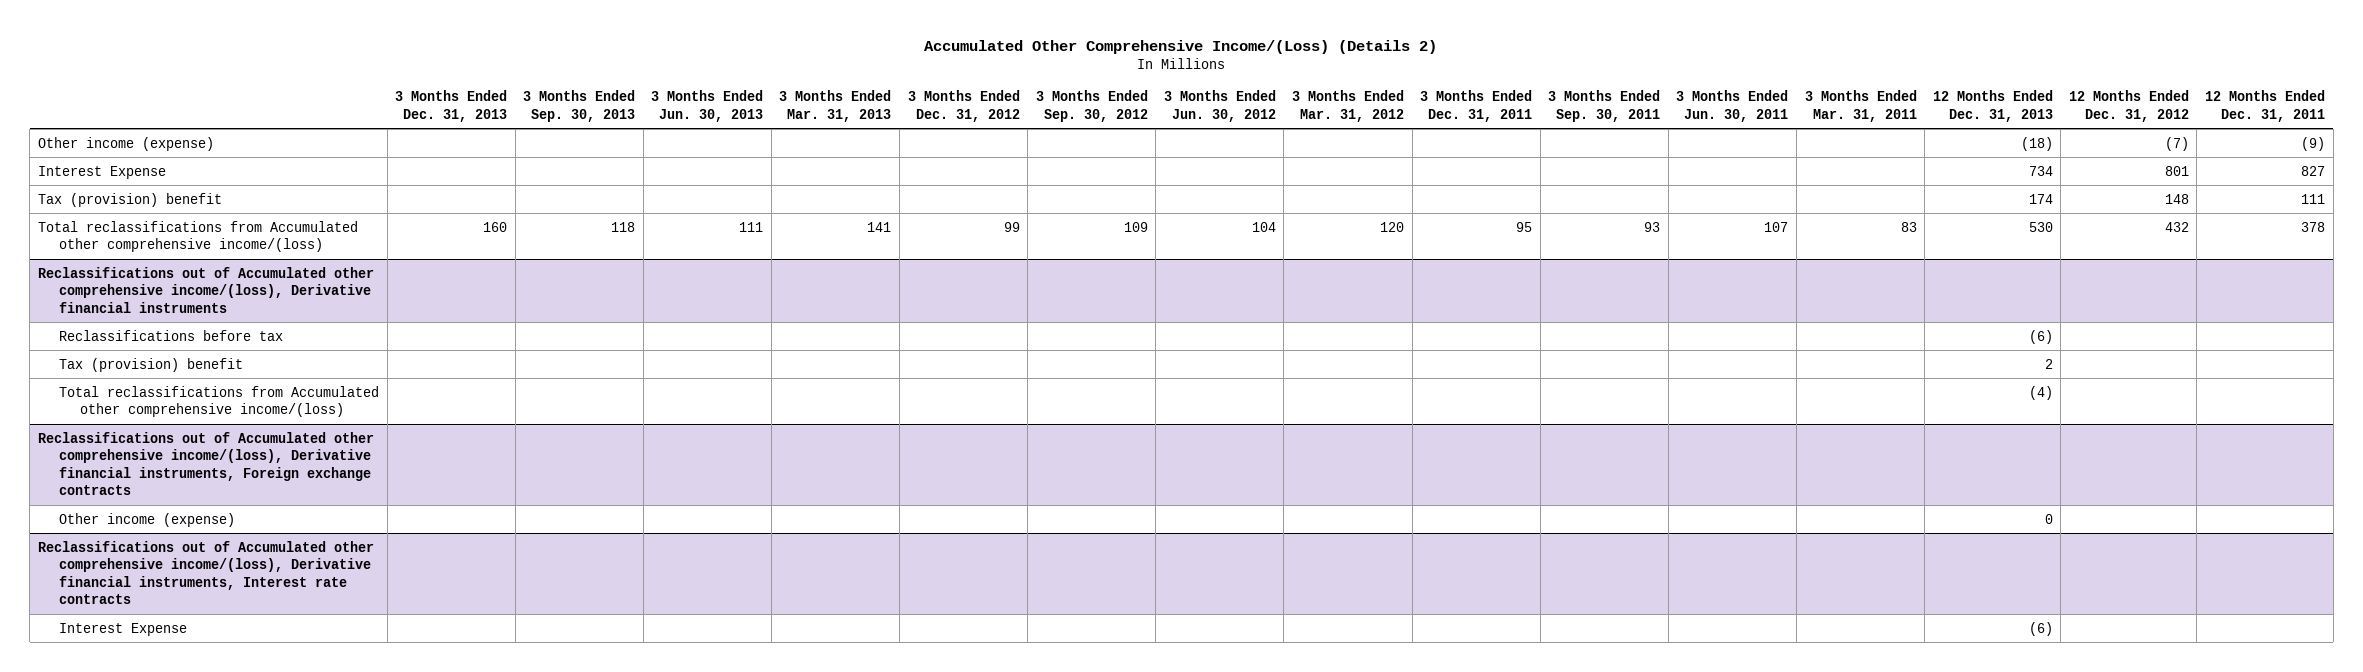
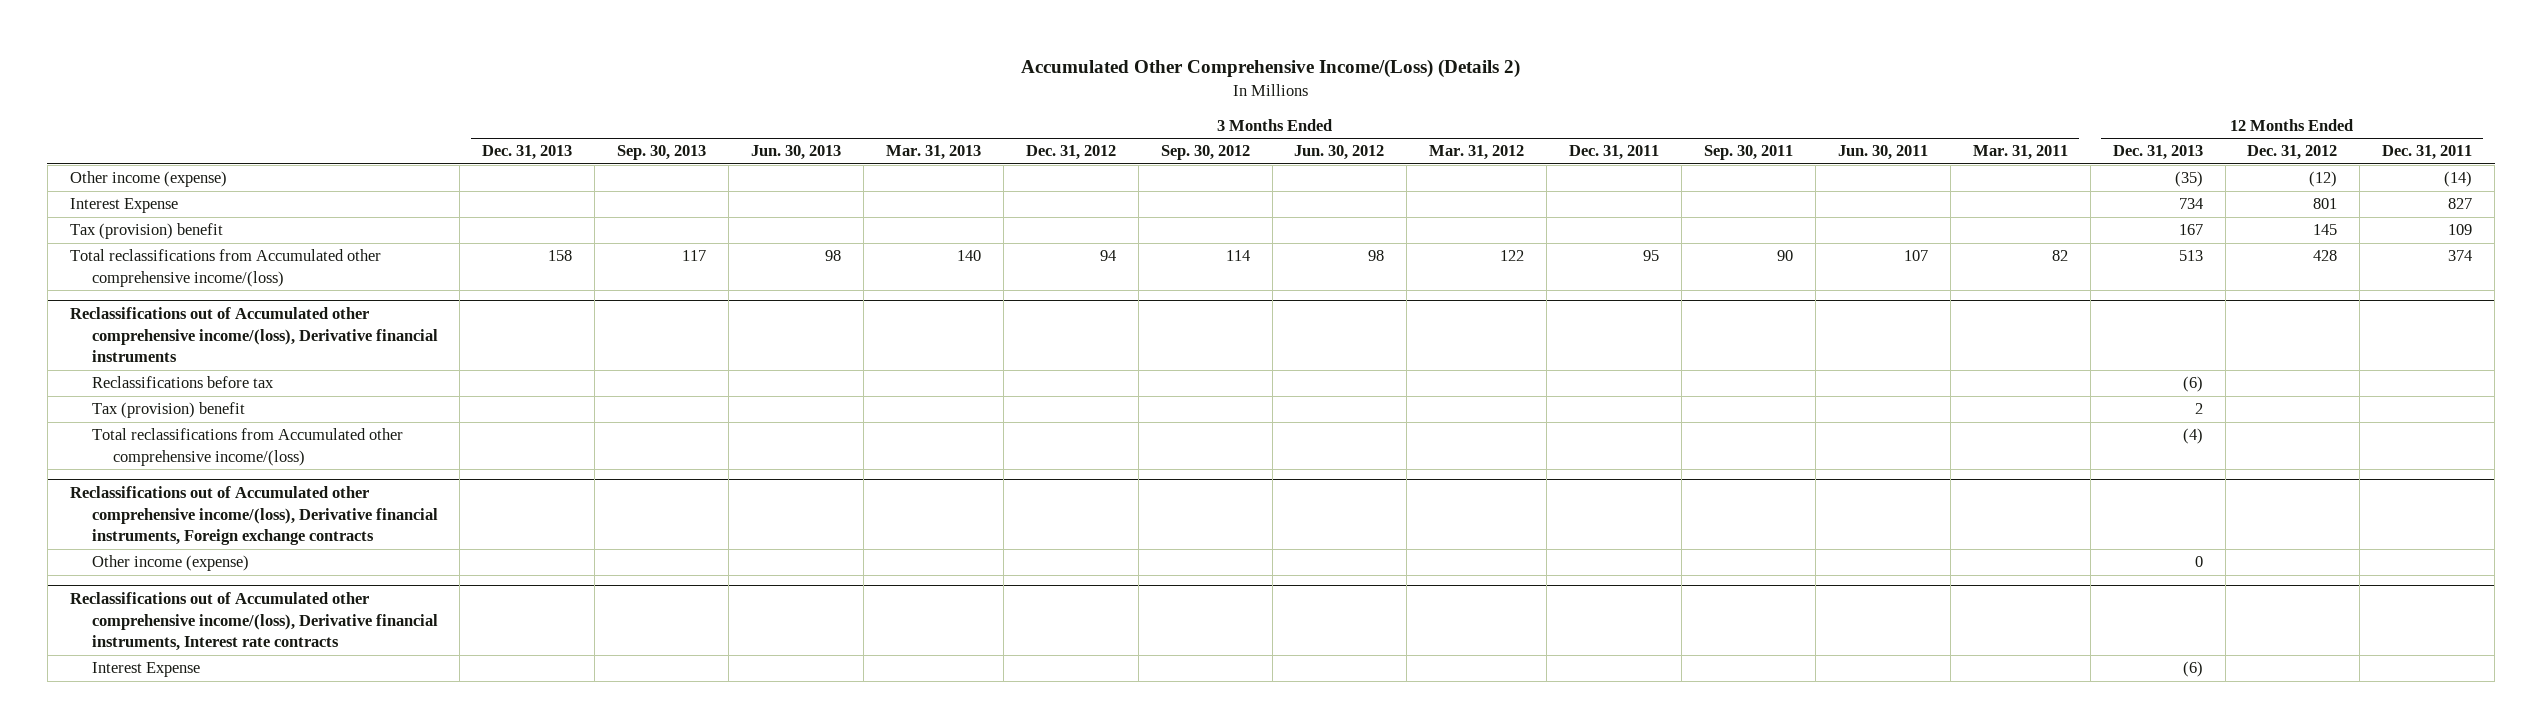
- Other income (expense) | | | | | | | | | | | | | (18) | (7) | (9)
+ Other income (expense) | | | | | | | | | | | | | (35) | (12) | (14)
- Tax (provision) benefit | | | | | | | | | | | | | 174 | 148 | 111
- Total reclassifications from Accumulated other comprehensive income/(loss) | 160 | 118 | 111 | 141 | 99 | 109 | 104 | 120 | 95 | 93 | 107 | 83 | 530 | 432 | 378
+ Tax (provision) benefit | | | | | | | | | | | | | 167 | 145 | 109
+ Total reclassifications from Accumulated other comprehensive income/(loss) | 158 | 117 | 98 | 140 | 94 | 114 | 98 | 122 | 95 | 90 | 107 | 82 | 513 | 428 | 374

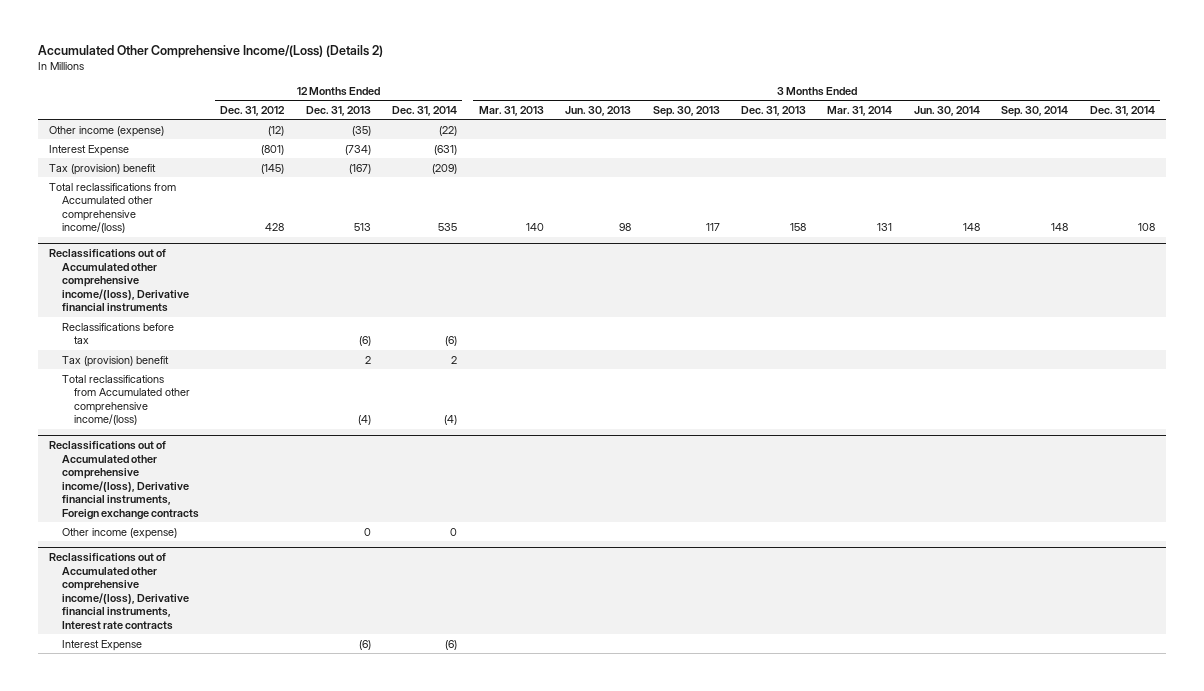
- | 3 Months Ended Dec. 31, 2013 | 3 Months Ended Sep. 30, 2013 | 3 Months Ended Jun. 30, 2013 | 3 Months Ended Mar. 31, 2013 | 3 Months Ended Dec. 31, 2012 | 3 Months Ended Sep. 30, 2012 | 3 Months Ended Jun. 30, 2012 | 3 Months Ended Mar. 31, 2012 | 3 Months Ended Dec. 31, 2011 | 3 Months Ended Sep. 30, 2011 | 3 Months Ended Jun. 30, 2011 | 3 Months Ended Mar. 31, 2011 | 12 Months Ended Dec. 31, 2013 | 12 Months Ended Dec. 31, 2012 | 12 Months Ended Dec. 31, 2011
+ | 12 Months Ended Dec. 31, 2012 | 12 Months Ended Dec. 31, 2013 | 12 Months Ended Dec. 31, 2014 | 3 Months Ended Mar. 31, 2013 | 3 Months Ended Jun. 30, 2013 | 3 Months Ended Sep. 30, 2013 | 3 Months Ended Dec. 31, 2013 | 3 Months Ended Mar. 31, 2014 | 3 Months Ended Jun. 30, 2014 | 3 Months Ended Sep. 30, 2014 | 3 Months Ended Dec. 31, 2014
- Interest Expense | | | | | | | | | | | | | 734 | 801 | 827
- Tax (provision) benefit | | | | | | | | | | | | | 167 | 145 | 109
+ Interest Expense | (801) | (734) | (631) | | | | | | | |
+ Tax (provision) benefit | (145) | (167) | (209) | | | | | | | |

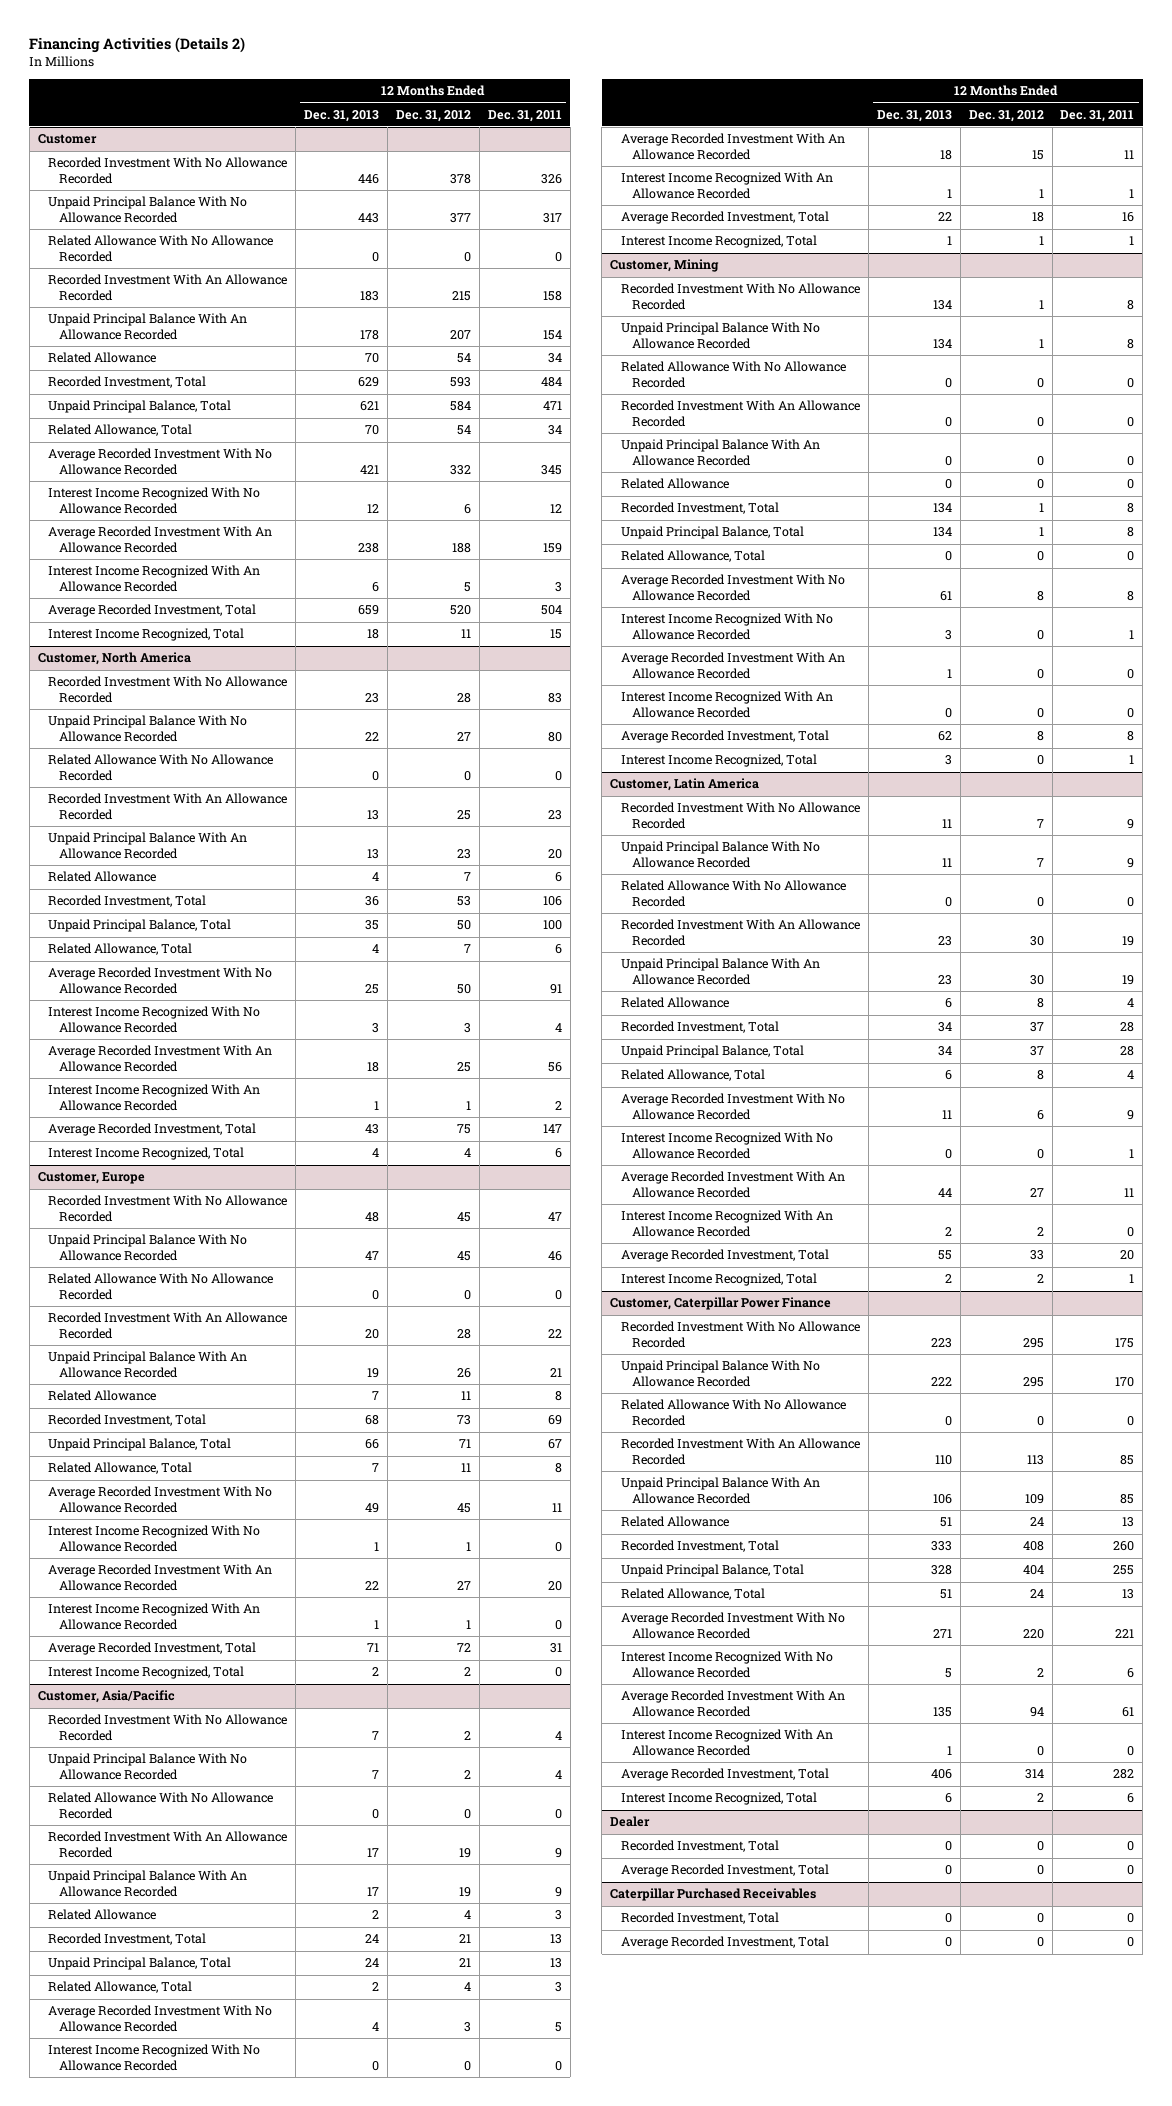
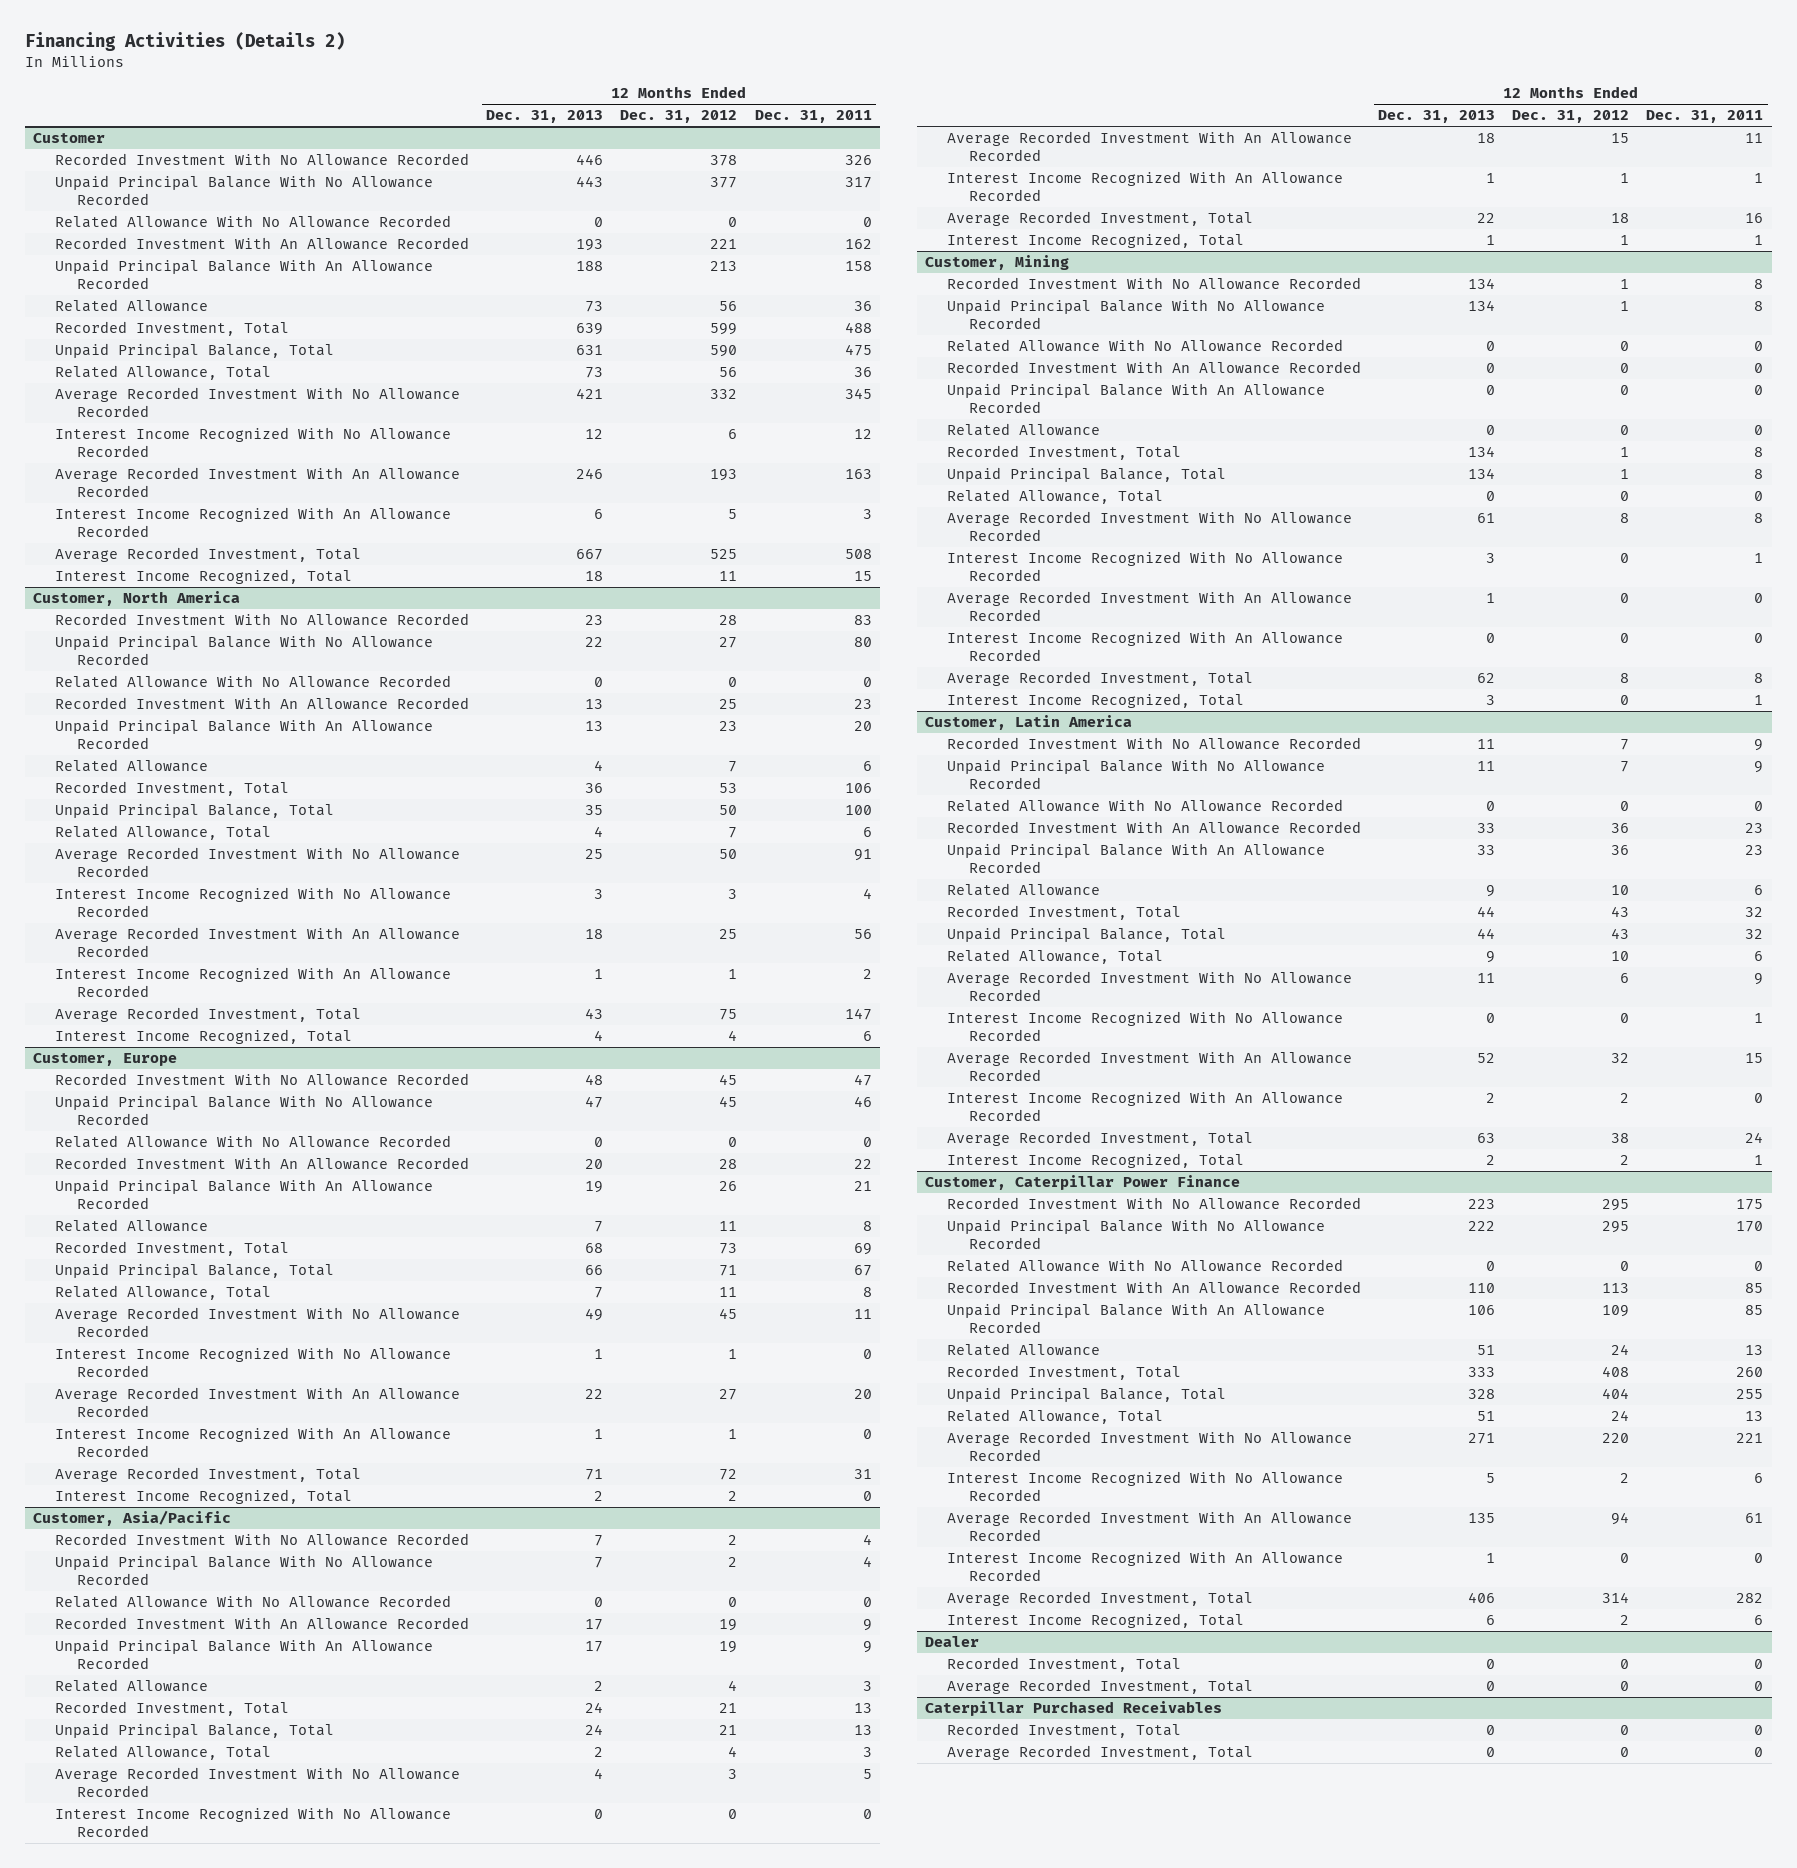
@ Customer
- Recorded Investment With An Allowance Recorded | 183 | 215 | 158
- Unpaid Principal Balance With An Allowance Recorded | 178 | 207 | 154
- Related Allowance | 70 | 54 | 34
- Recorded Investment, Total | 629 | 593 | 484
- Unpaid Principal Balance, Total | 621 | 584 | 471
- Related Allowance, Total | 70 | 54 | 34
+ Recorded Investment With An Allowance Recorded | 193 | 221 | 162
+ Unpaid Principal Balance With An Allowance Recorded | 188 | 213 | 158
+ Related Allowance | 73 | 56 | 36
+ Recorded Investment, Total | 639 | 599 | 488
+ Unpaid Principal Balance, Total | 631 | 590 | 475
+ Related Allowance, Total | 73 | 56 | 36
- Average Recorded Investment With An Allowance Recorded | 238 | 188 | 159
+ Average Recorded Investment With An Allowance Recorded | 246 | 193 | 163
- Average Recorded Investment, Total | 659 | 520 | 504
+ Average Recorded Investment, Total | 667 | 525 | 508
@ Customer, Latin America
- Recorded Investment With An Allowance Recorded | 23 | 30 | 19
- Unpaid Principal Balance With An Allowance Recorded | 23 | 30 | 19
- Related Allowance | 6 | 8 | 4
- Recorded Investment, Total | 34 | 37 | 28
- Unpaid Principal Balance, Total | 34 | 37 | 28
- Related Allowance, Total | 6 | 8 | 4
+ Recorded Investment With An Allowance Recorded | 33 | 36 | 23
+ Unpaid Principal Balance With An Allowance Recorded | 33 | 36 | 23
+ Related Allowance | 9 | 10 | 6
+ Recorded Investment, Total | 44 | 43 | 32
+ Unpaid Principal Balance, Total | 44 | 43 | 32
+ Related Allowance, Total | 9 | 10 | 6
- Average Recorded Investment With An Allowance Recorded | 44 | 27 | 11
+ Average Recorded Investment With An Allowance Recorded | 52 | 32 | 15
- Average Recorded Investment, Total | 55 | 33 | 20
+ Average Recorded Investment, Total | 63 | 38 | 24

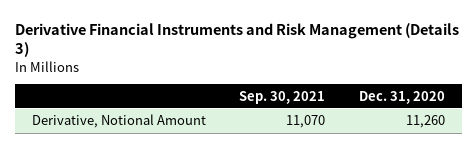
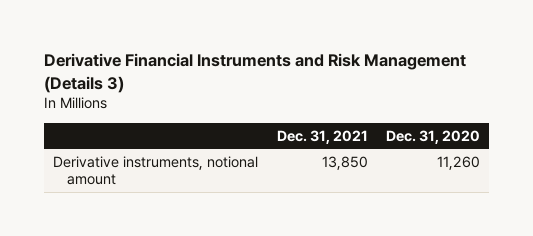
- | Sep. 30, 2021 | Dec. 31, 2020
+ | Dec. 31, 2021 | Dec. 31, 2020
- Derivative, Notional Amount | 11,070 | 11,260
+ Derivative instruments, notional amount | 13,850 | 11,260

